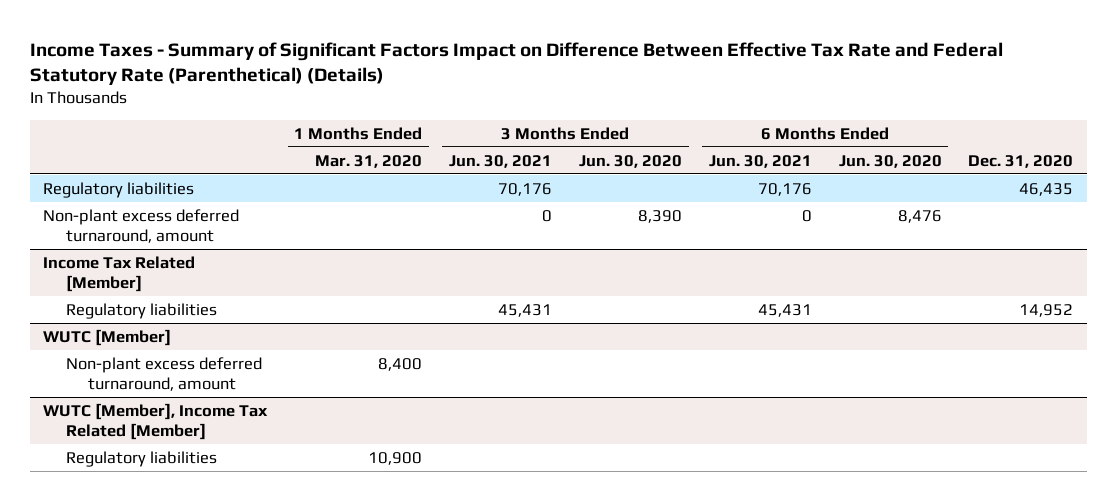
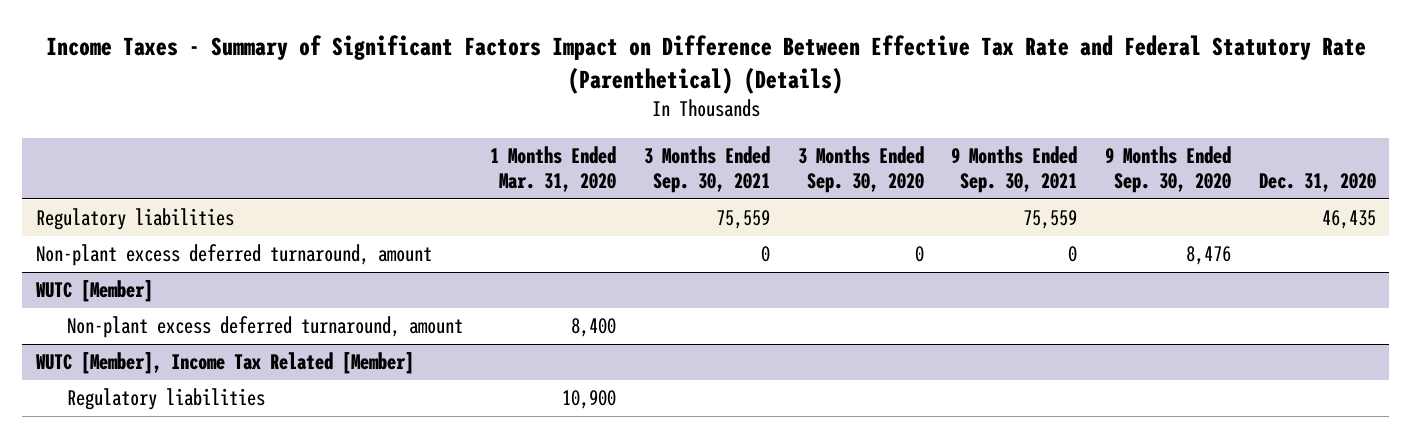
- | 1 Months Ended Mar. 31, 2020 | 3 Months Ended Jun. 30, 2021 | 3 Months Ended Jun. 30, 2020 | 6 Months Ended Jun. 30, 2021 | 6 Months Ended Jun. 30, 2020 | Dec. 31, 2020
+ | 1 Months Ended Mar. 31, 2020 | 3 Months Ended Sep. 30, 2021 | 3 Months Ended Sep. 30, 2020 | 9 Months Ended Sep. 30, 2021 | 9 Months Ended Sep. 30, 2020 | Dec. 31, 2020
- Income Tax Related [Member]
- Regulatory liabilities | | 45,431 | | 45,431 | | 14,952

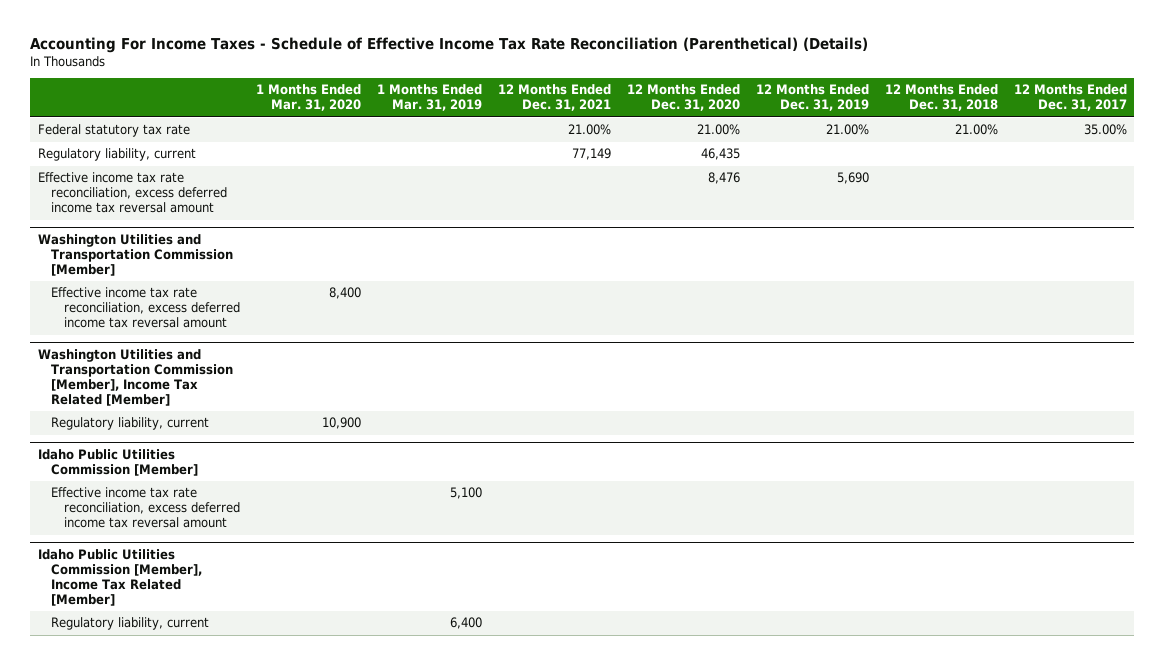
- Income Taxes - Summary of Significant Factors Impact on Difference Between Effective Tax Rate and Federal Statutory Rate (Parenthetical) (Details)
+ Accounting For Income Taxes - Schedule of Effective Income Tax Rate Reconciliation (Parenthetical) (Details)
- | 1 Months Ended Mar. 31, 2020 | 3 Months Ended Sep. 30, 2021 | 3 Months Ended Sep. 30, 2020 | 9 Months Ended Sep. 30, 2021 | 9 Months Ended Sep. 30, 2020 | Dec. 31, 2020
+ | 1 Months Ended Mar. 31, 2020 | 1 Months Ended Mar. 31, 2019 | 12 Months Ended Dec. 31, 2021 | 12 Months Ended Dec. 31, 2020 | 12 Months Ended Dec. 31, 2019 | 12 Months Ended Dec. 31, 2018 | 12 Months Ended Dec. 31, 2017
- Regulatory liabilities | | 75,559 | | 75,559 | | 46,435
- Non-plant excess deferred turnaround, amount | | 0 | 0 | 0 | 8,476 |
- WUTC [Member]
- Non-plant excess deferred turnaround, amount | 8,400 | | | | |
- WUTC [Member], Income Tax Related [Member]
- Regulatory liabilities | 10,900 | | | | |
+ Federal statutory tax rate | | | 21.00% | 21.00% | 21.00% | 21.00% | 35.00%
+ Regulatory liability, current | | | 77,149 | 46,435 | | |
+ Effective income tax rate reconciliation, excess deferred income tax reversal amount | | | | 8,476 | 5,690 | |
+ Washington Utilities and Transportation Commission [Member]
+ Effective income tax rate reconciliation, excess deferred income tax reversal amount | 8,400 | | | | | |
+ Washington Utilities and Transportation Commission [Member], Income Tax Related [Member]
+ Regulatory liability, current | 10,900 | | | | | |
+ Idaho Public Utilities Commission [Member]
+ Effective income tax rate reconciliation, excess deferred income tax reversal amount | | 5,100 | | | | |
+ Idaho Public Utilities Commission [Member], Income Tax Related [Member]
+ Regulatory liability, current | | 6,400 | | | | |

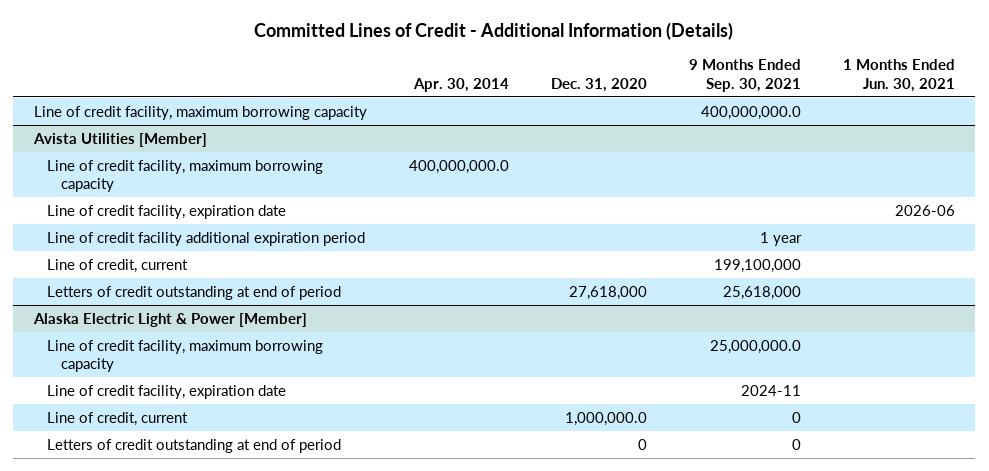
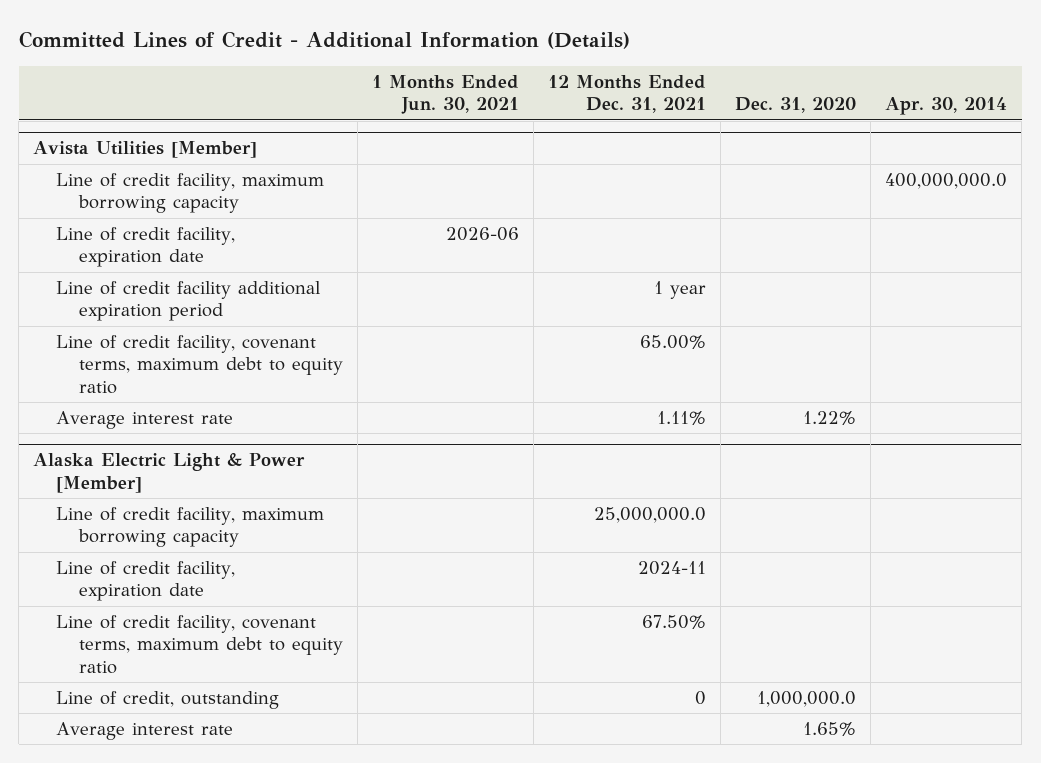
- | Apr. 30, 2014 | Dec. 31, 2020 | 9 Months Ended Sep. 30, 2021 | 1 Months Ended Jun. 30, 2021
+ | 1 Months Ended Jun. 30, 2021 | 12 Months Ended Dec. 31, 2021 | Dec. 31, 2020 | Apr. 30, 2014
- Line of credit facility, maximum borrowing capacity | | | 400,000,000.0 |
@ Avista Utilities [Member]
- Line of credit, current | | | 199,100,000 |
- Letters of credit outstanding at end of period | | 27,618,000 | 25,618,000 |
+ Line of credit facility, covenant terms, maximum debt to equity ratio | | 65.00% | |
+ Average interest rate | | 1.11% | 1.22% |
@ Alaska Electric Light & Power [Member]
- Line of credit, current | | 1,000,000.0 | 0 |
- Letters of credit outstanding at end of period | | 0 | 0 |
+ Line of credit facility, covenant terms, maximum debt to equity ratio | | 67.50% | |
+ Line of credit, outstanding | | 0 | 1,000,000.0 |
+ Average interest rate | | | 1.65% |

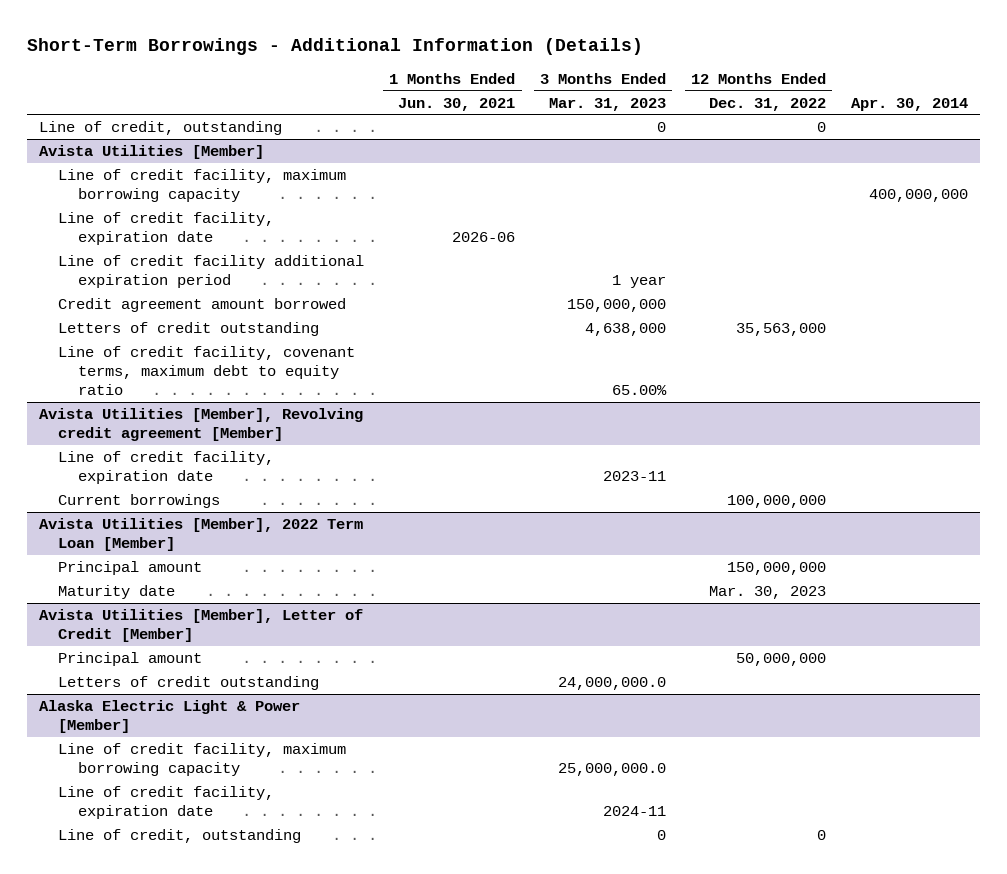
- Committed Lines of Credit - Additional Information (Details)
+ Short-Term Borrowings - Additional Information (Details)
- | 1 Months Ended Jun. 30, 2021 | 12 Months Ended Dec. 31, 2021 | Dec. 31, 2020 | Apr. 30, 2014
+ | 1 Months Ended Jun. 30, 2021 | 3 Months Ended Mar. 31, 2023 | 12 Months Ended Dec. 31, 2022 | Apr. 30, 2014
+ Line of credit, outstanding | | 0 | 0 |
@ Avista Utilities [Member]
- Line of credit facility, maximum borrowing capacity | | | | 400,000,000.0
+ Line of credit facility, maximum borrowing capacity | | | | 400,000,000
+ Credit agreement amount borrowed | | 150,000,000 | |
+ Letters of credit outstanding | | 4,638,000 | 35,563,000 |
- Average interest rate | | 1.11% | 1.22% |
+ Avista Utilities [Member], Revolving credit agreement [Member]
+ Line of credit facility, expiration date | | 2023-11 | |
+ Current borrowings | | | 100,000,000 |
+ Avista Utilities [Member], 2022 Term Loan [Member]
+ Principal amount | | | 150,000,000 |
+ Maturity date | | | Mar. 30, 2023 |
+ Avista Utilities [Member], Letter of Credit [Member]
+ Principal amount | | | 50,000,000 |
+ Letters of credit outstanding | | 24,000,000.0 | |
@ Alaska Electric Light & Power [Member]
- Line of credit facility, covenant terms, maximum debt to equity ratio | | 67.50% | |
- Average interest rate | | | 1.65% |

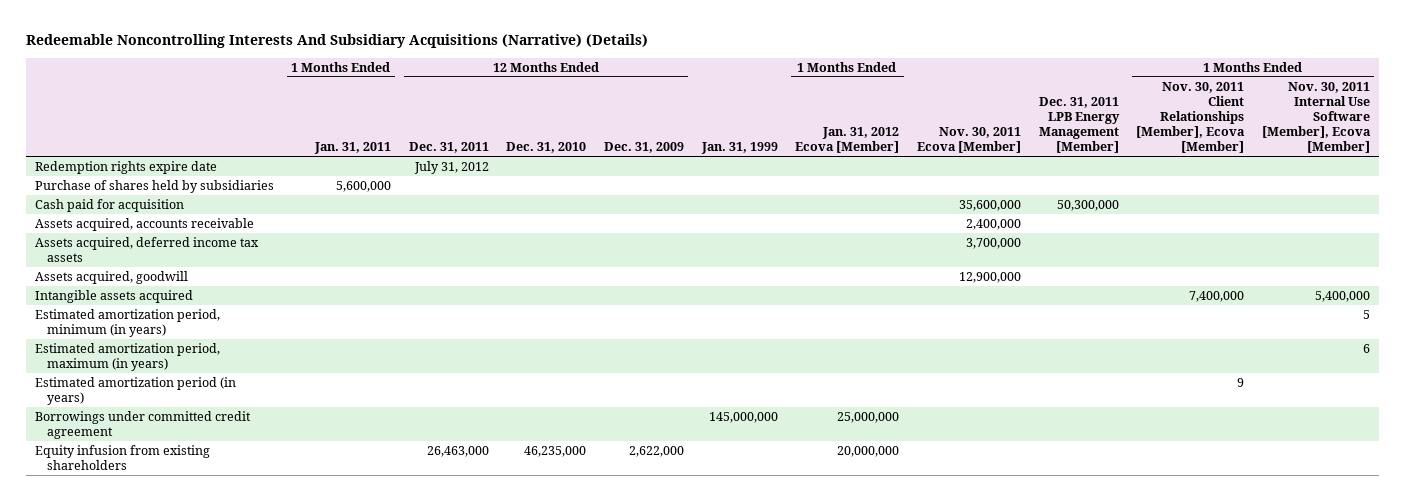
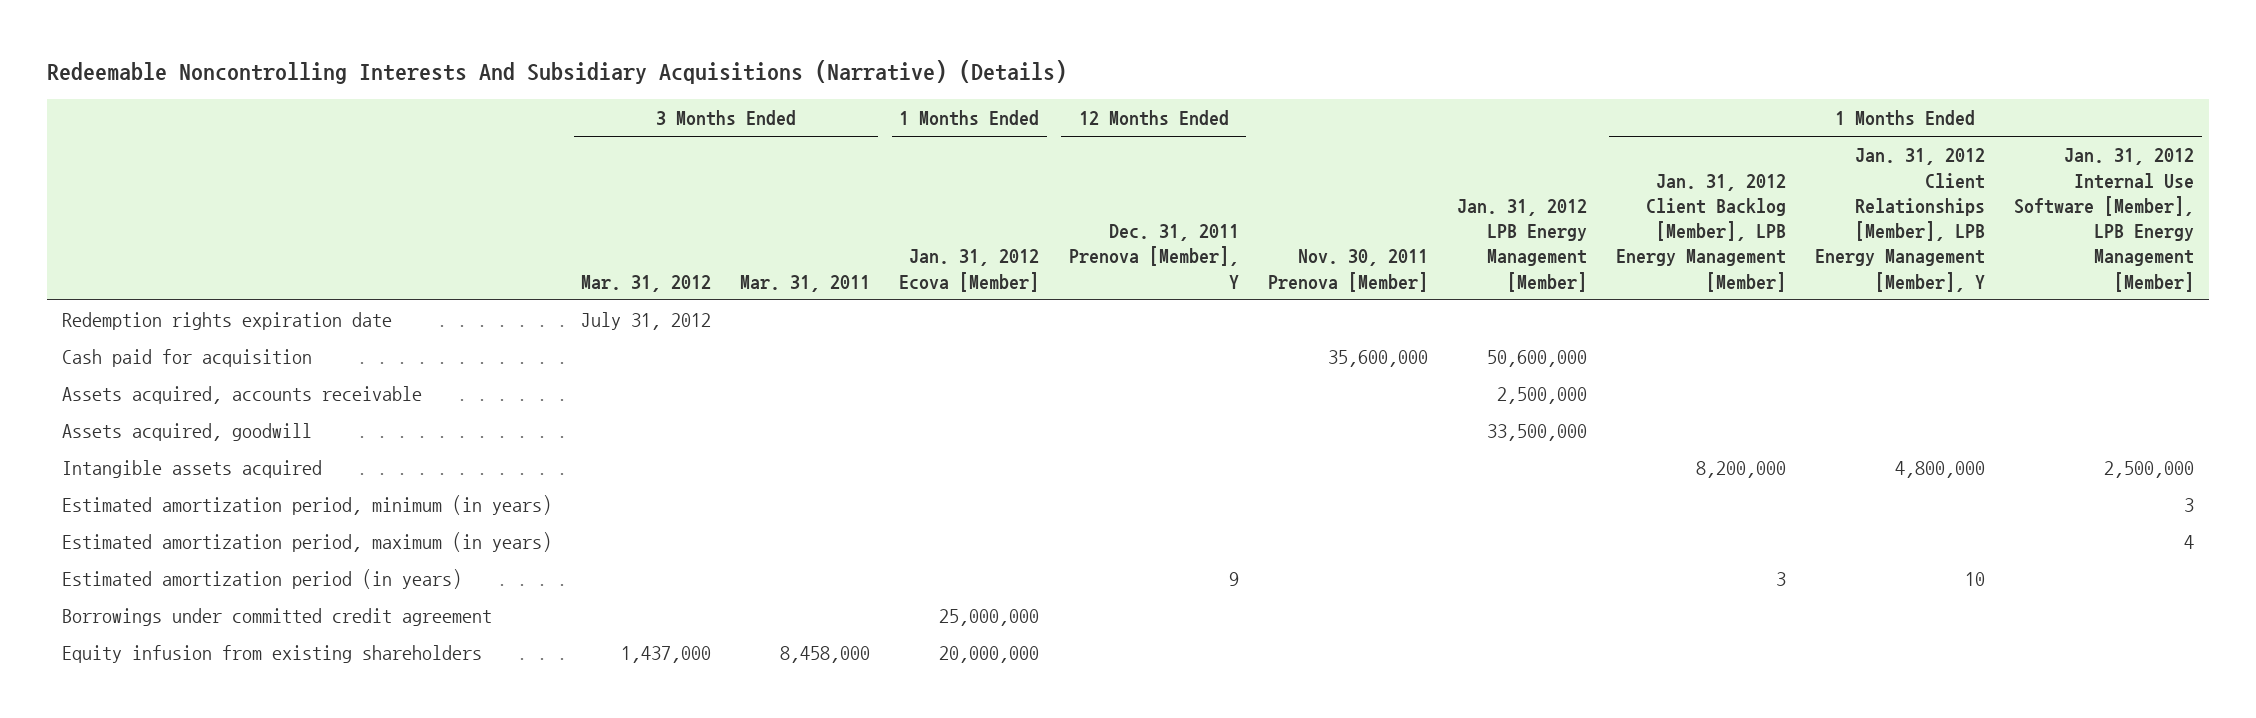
- | 1 Months Ended Jan. 31, 2011 | 12 Months Ended Dec. 31, 2011 | 12 Months Ended Dec. 31, 2010 | 12 Months Ended Dec. 31, 2009 | Jan. 31, 1999 | 1 Months Ended Jan. 31, 2012 Ecova [Member] | Nov. 30, 2011 Ecova [Member] | Dec. 31, 2011 LPB Energy Management [Member] | 1 Months Ended Nov. 30, 2011 Client Relationships [Member], Ecova [Member] | 1 Months Ended Nov. 30, 2011 Internal Use Software [Member], Ecova [Member]
+ | 3 Months Ended Mar. 31, 2012 | 3 Months Ended Mar. 31, 2011 | 1 Months Ended Jan. 31, 2012 Ecova [Member] | 12 Months Ended Dec. 31, 2011 Prenova [Member], Y | Nov. 30, 2011 Prenova [Member] | Jan. 31, 2012 LPB Energy Management [Member] | 1 Months Ended Jan. 31, 2012 Client Backlog [Member], LPB Energy Management [Member] | 1 Months Ended Jan. 31, 2012 Client Relationships [Member], LPB Energy Management [Member], Y | 1 Months Ended Jan. 31, 2012 Internal Use Software [Member], LPB Energy Management [Member]
- Redemption rights expire date | | July 31, 2012 | | | | | | | |
- Purchase of shares held by subsidiaries | 5,600,000 | | | | | | | | |
+ Redemption rights expiration date | July 31, 2012 | | | | | | | |
- Assets acquired, deferred income tax assets | | | | | | | 3,700,000 | | |

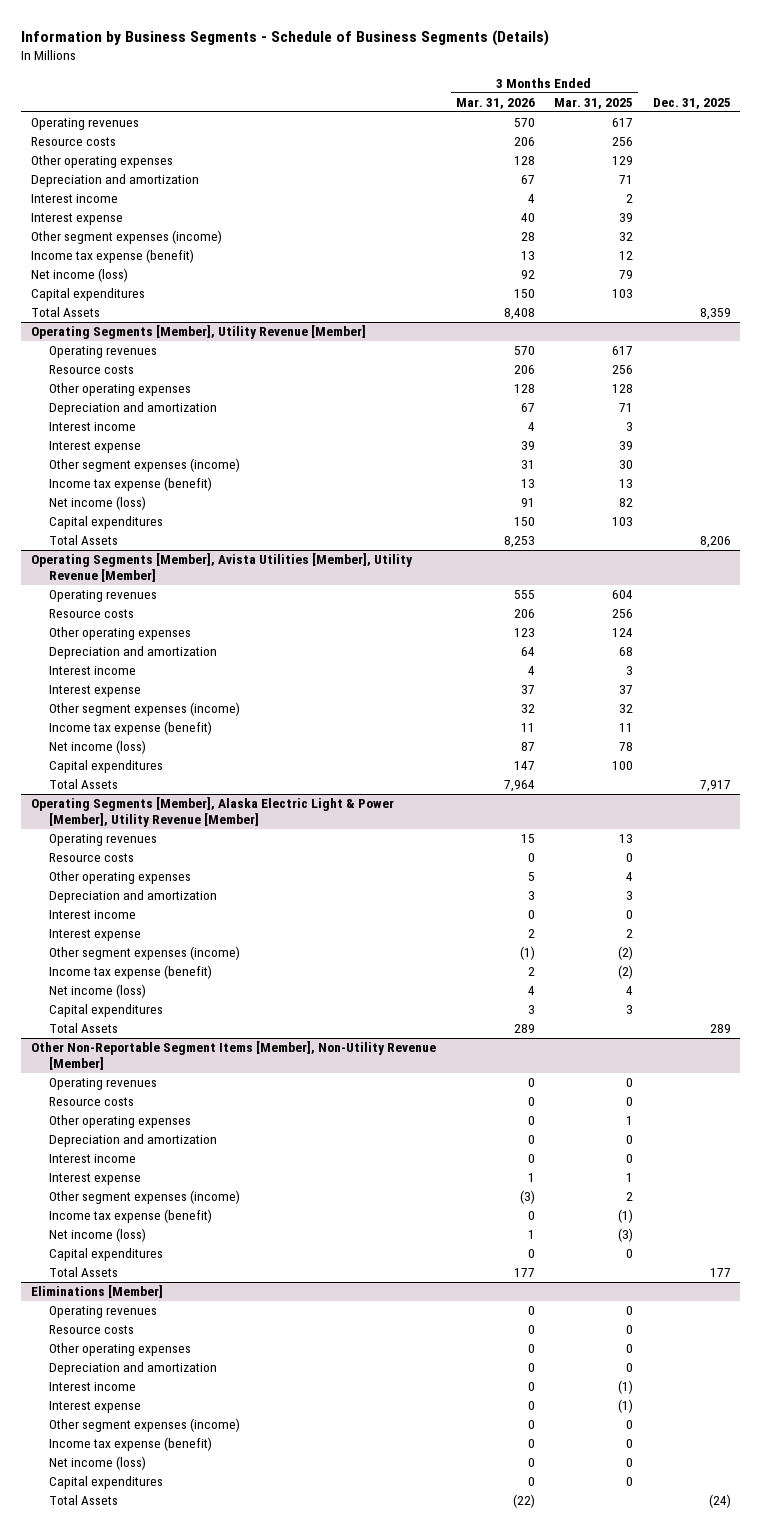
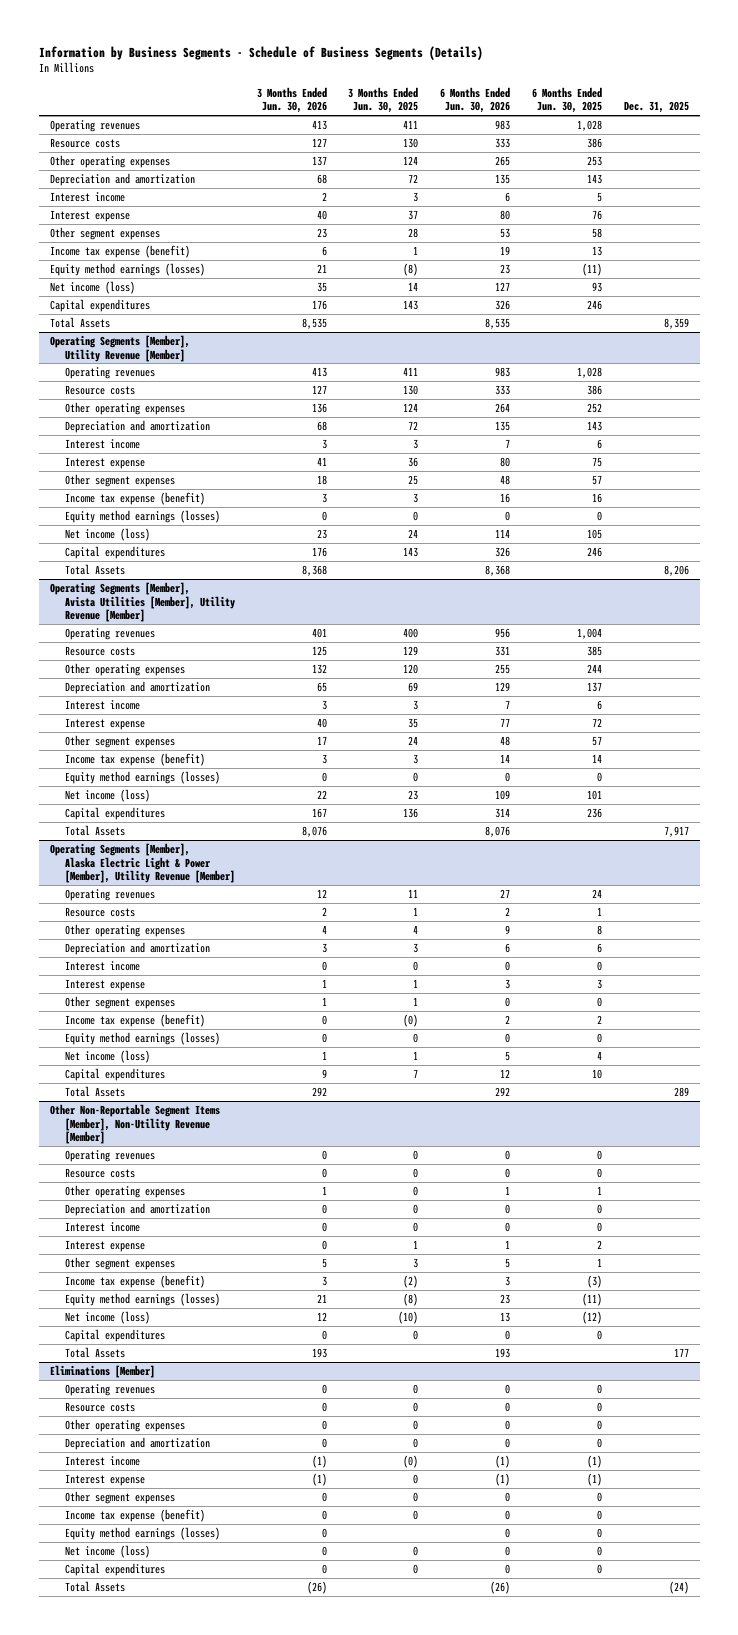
- | 3 Months Ended Mar. 31, 2026 | 3 Months Ended Mar. 31, 2025 | Dec. 31, 2025
+ | 3 Months Ended Jun. 30, 2026 | 3 Months Ended Jun. 30, 2025 | 6 Months Ended Jun. 30, 2026 | 6 Months Ended Jun. 30, 2025 | Dec. 31, 2025
- Other segment expenses (income) | 28 | 32 |
+ Other segment expenses | 23 | 28 | 53 | 58 |
+ Equity method earnings (losses) | 21 | (8) | 23 | (11) |
@ Operating Segments [Member], Utility Revenue [Member]
- Other segment expenses (income) | 31 | 30 |
+ Other segment expenses | 18 | 25 | 48 | 57 |
+ Equity method earnings (losses) | 0 | 0 | 0 | 0 |
@ Operating Segments [Member], Avista Utilities [Member], Utility Revenue [Member]
- Other segment expenses (income) | 32 | 32 |
+ Other segment expenses | 17 | 24 | 48 | 57 |
+ Equity method earnings (losses) | 0 | 0 | 0 | 0 |
@ Operating Segments [Member], Alaska Electric Light & Power [Member], Utility Revenue [Member]
- Other segment expenses (income) | (1) | (2) |
+ Other segment expenses | 1 | 1 | 0 | 0 |
+ Equity method earnings (losses) | 0 | 0 | 0 | 0 |
@ Other Non-Reportable Segment Items [Member], Non-Utility Revenue [Member]
- Other segment expenses (income) | (3) | 2 |
+ Other segment expenses | 5 | 3 | 5 | 1 |
+ Equity method earnings (losses) | 21 | (8) | 23 | (11) |
@ Eliminations [Member]
- Other segment expenses (income) | 0 | 0 |
+ Other segment expenses | 0 | 0 | 0 | 0 |
+ Equity method earnings (losses) | 0 | | 0 | 0 |

